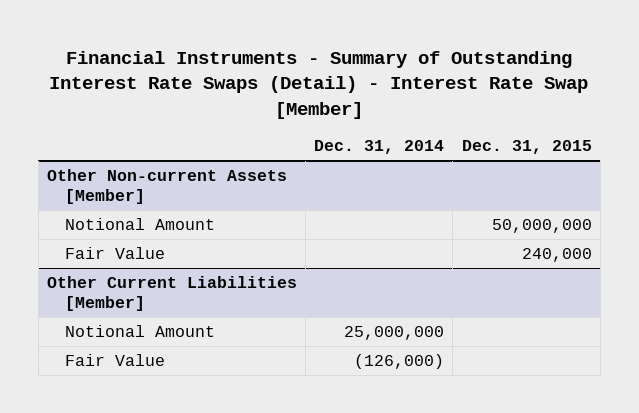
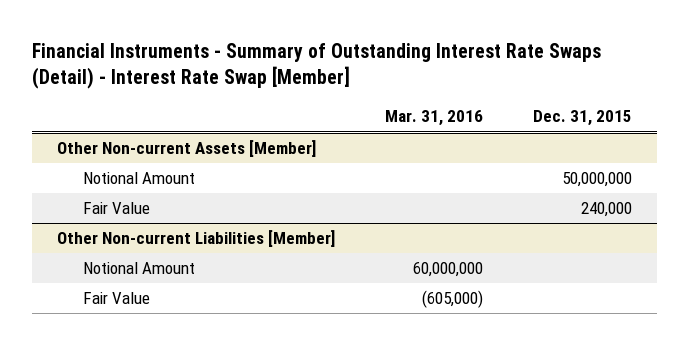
- | Dec. 31, 2014 | Dec. 31, 2015
+ | Mar. 31, 2016 | Dec. 31, 2015
- Other Current Liabilities [Member]
+ Other Non-current Liabilities [Member]

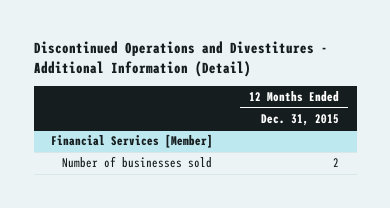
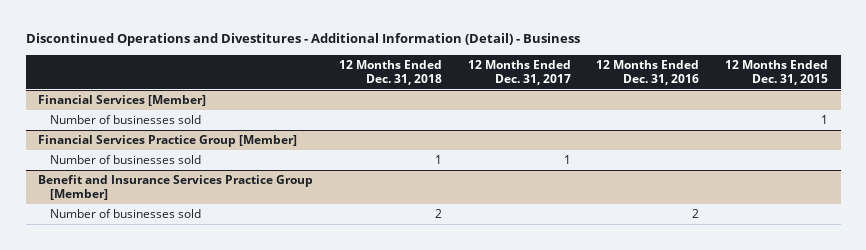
- Discontinued Operations and Divestitures - Additional Information (Detail)
+ Discontinued Operations and Divestitures - Additional Information (Detail) - Business
- | 12 Months Ended Dec. 31, 2015
+ | 12 Months Ended Dec. 31, 2018 | 12 Months Ended Dec. 31, 2017 | 12 Months Ended Dec. 31, 2016 | 12 Months Ended Dec. 31, 2015
@ Financial Services [Member]
- Number of businesses sold | 2
+ Number of businesses sold | | | | 1
+ Financial Services Practice Group [Member]
+ Number of businesses sold | 1 | 1 | |
+ Benefit and Insurance Services Practice Group [Member]
+ Number of businesses sold | 2 | | 2 |

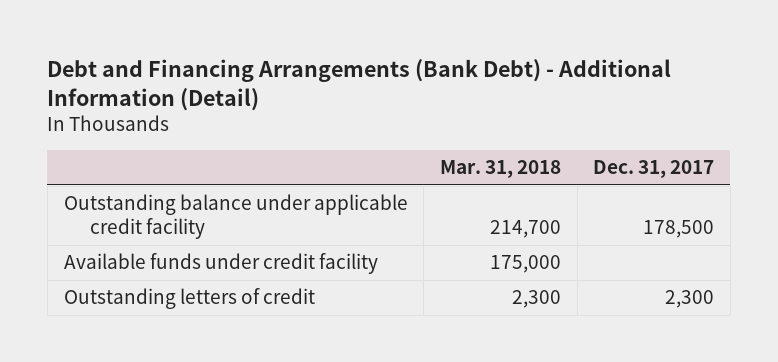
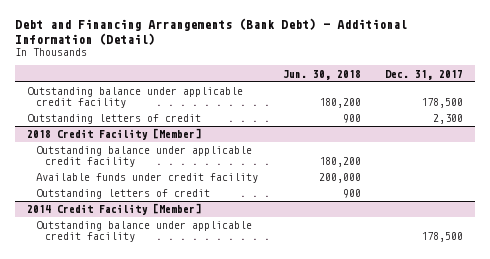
- | Mar. 31, 2018 | Dec. 31, 2017
+ | Jun. 30, 2018 | Dec. 31, 2017
- Available funds under credit facility | 175,000 |
+ 2018 Credit Facility [Member]
+ Outstanding balance under applicable credit facility | 180,200 |
+ Available funds under credit facility | 200,000 |
+ Outstanding letters of credit | 900 |
+ 2014 Credit Facility [Member]
+ Outstanding balance under applicable credit facility | | 178,500

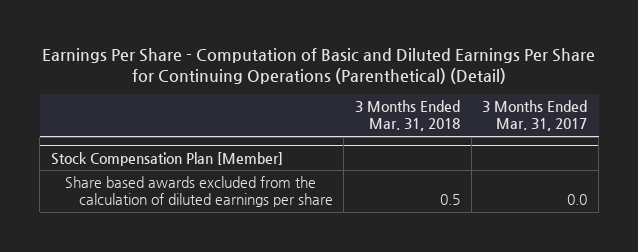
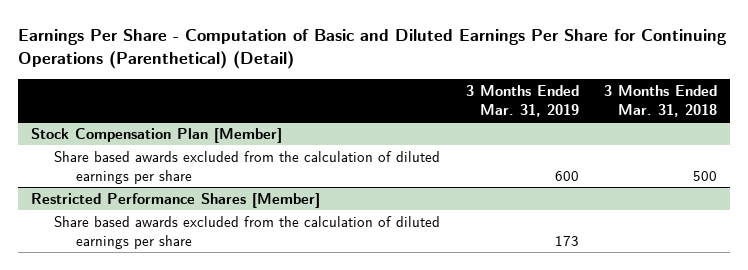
- | 3 Months Ended Mar. 31, 2018 | 3 Months Ended Mar. 31, 2017
+ | 3 Months Ended Mar. 31, 2019 | 3 Months Ended Mar. 31, 2018
@ Stock Compensation Plan [Member]
- Share based awards excluded from the calculation of diluted earnings per share | 0.5 | 0.0
+ Share based awards excluded from the calculation of diluted earnings per share | 600 | 500
+ Restricted Performance Shares [Member]
+ Share based awards excluded from the calculation of diluted earnings per share | 173 |

